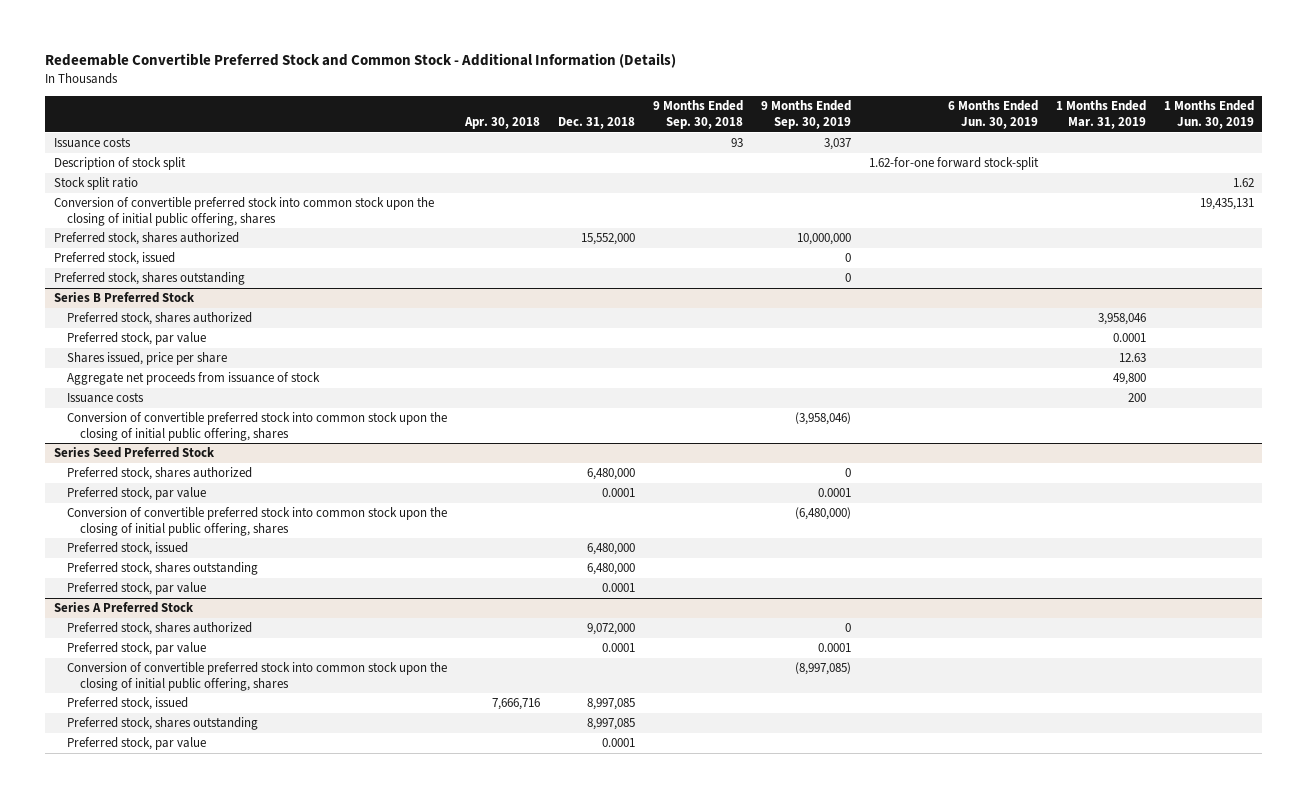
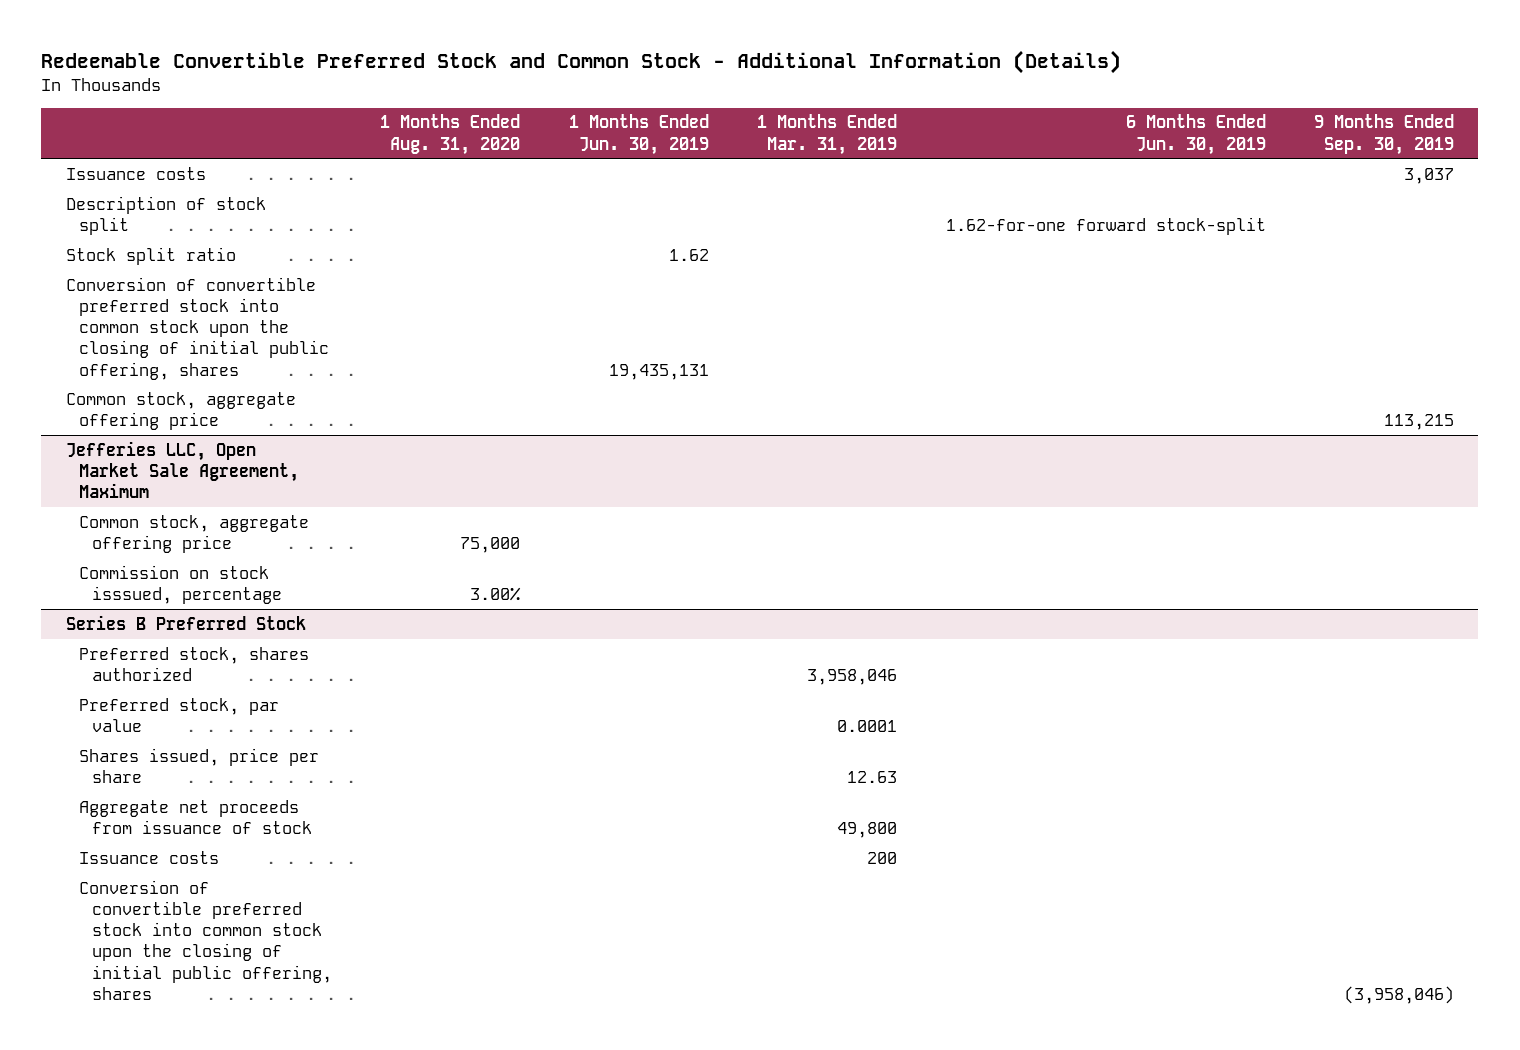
- | Apr. 30, 2018 | Dec. 31, 2018 | 9 Months Ended Sep. 30, 2018 | 9 Months Ended Sep. 30, 2019 | 6 Months Ended Jun. 30, 2019 | 1 Months Ended Mar. 31, 2019 | 1 Months Ended Jun. 30, 2019
+ | 1 Months Ended Aug. 31, 2020 | 1 Months Ended Jun. 30, 2019 | 1 Months Ended Mar. 31, 2019 | 6 Months Ended Jun. 30, 2019 | 9 Months Ended Sep. 30, 2019
- Preferred stock, shares authorized | | 15,552,000 | | 10,000,000 | | |
- Preferred stock, issued | | | | 0 | | |
- Preferred stock, shares outstanding | | | | 0 | | |
+ Common stock, aggregate offering price | | | | | 113,215
+ Jefferies LLC, Open Market Sale Agreement, Maximum
+ Common stock, aggregate offering price | 75,000 | | | |
+ Commission on stock isssued, percentage | 3.00% | | | |
- Series Seed Preferred Stock
- Preferred stock, shares authorized | | 6,480,000 | | 0 | | |
- Preferred stock, par value | | 0.0001 | | 0.0001 | | |
- Conversion of convertible preferred stock into common stock upon the closing of initial public offering, shares | | | | (6,480,000) | | |
- Preferred stock, issued | | 6,480,000 | | | | |
- Preferred stock, shares outstanding | | 6,480,000 | | | | |
- Preferred stock, par value | | 0.0001 | | | | |
- Series A Preferred Stock
- Preferred stock, shares authorized | | 9,072,000 | | 0 | | |
- Preferred stock, par value | | 0.0001 | | 0.0001 | | |
- Conversion of convertible preferred stock into common stock upon the closing of initial public offering, shares | | | | (8,997,085) | | |
- Preferred stock, issued | 7,666,716 | 8,997,085 | | | | |
- Preferred stock, shares outstanding | | 8,997,085 | | | | |
- Preferred stock, par value | | 0.0001 | | | | |

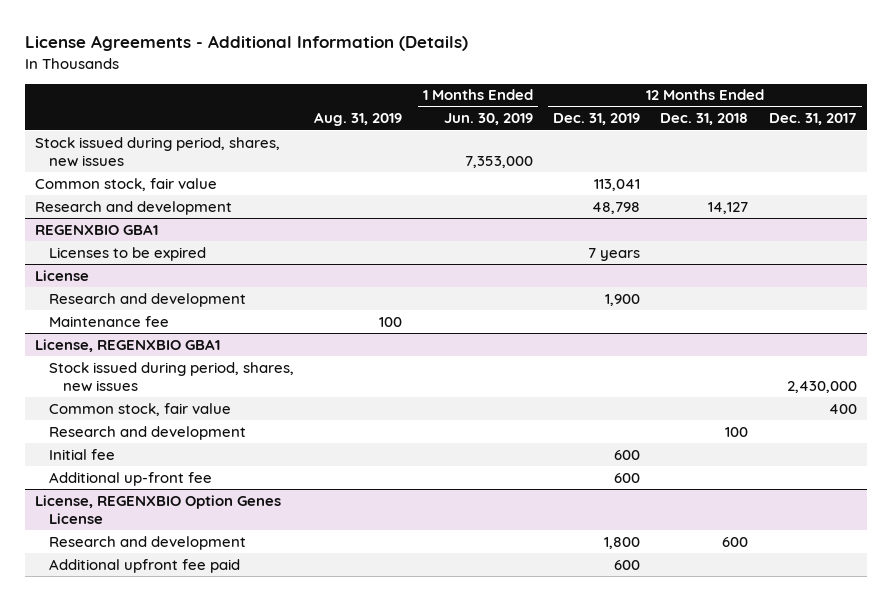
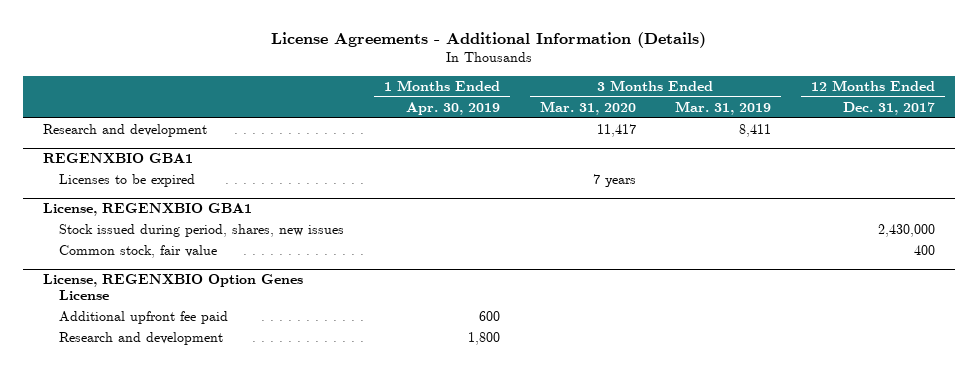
- | Aug. 31, 2019 | 1 Months Ended Jun. 30, 2019 | 12 Months Ended Dec. 31, 2019 | 12 Months Ended Dec. 31, 2018 | 12 Months Ended Dec. 31, 2017
+ | 1 Months Ended Apr. 30, 2019 | 3 Months Ended Mar. 31, 2020 | 3 Months Ended Mar. 31, 2019 | 12 Months Ended Dec. 31, 2017
- Stock issued during period, shares, new issues | | 7,353,000 | | |
- Common stock, fair value | | | 113,041 | |
- License
- Research and development | | | 1,900 | |
- Maintenance fee | 100 | | | |
@ License, REGENXBIO GBA1
- Research and development | | | | 100 |
- Initial fee | | | 600 | |
- Additional up-front fee | | | 600 | |
@ License, REGENXBIO Option Genes License
moved down: Research and development | 1,800 | | |

